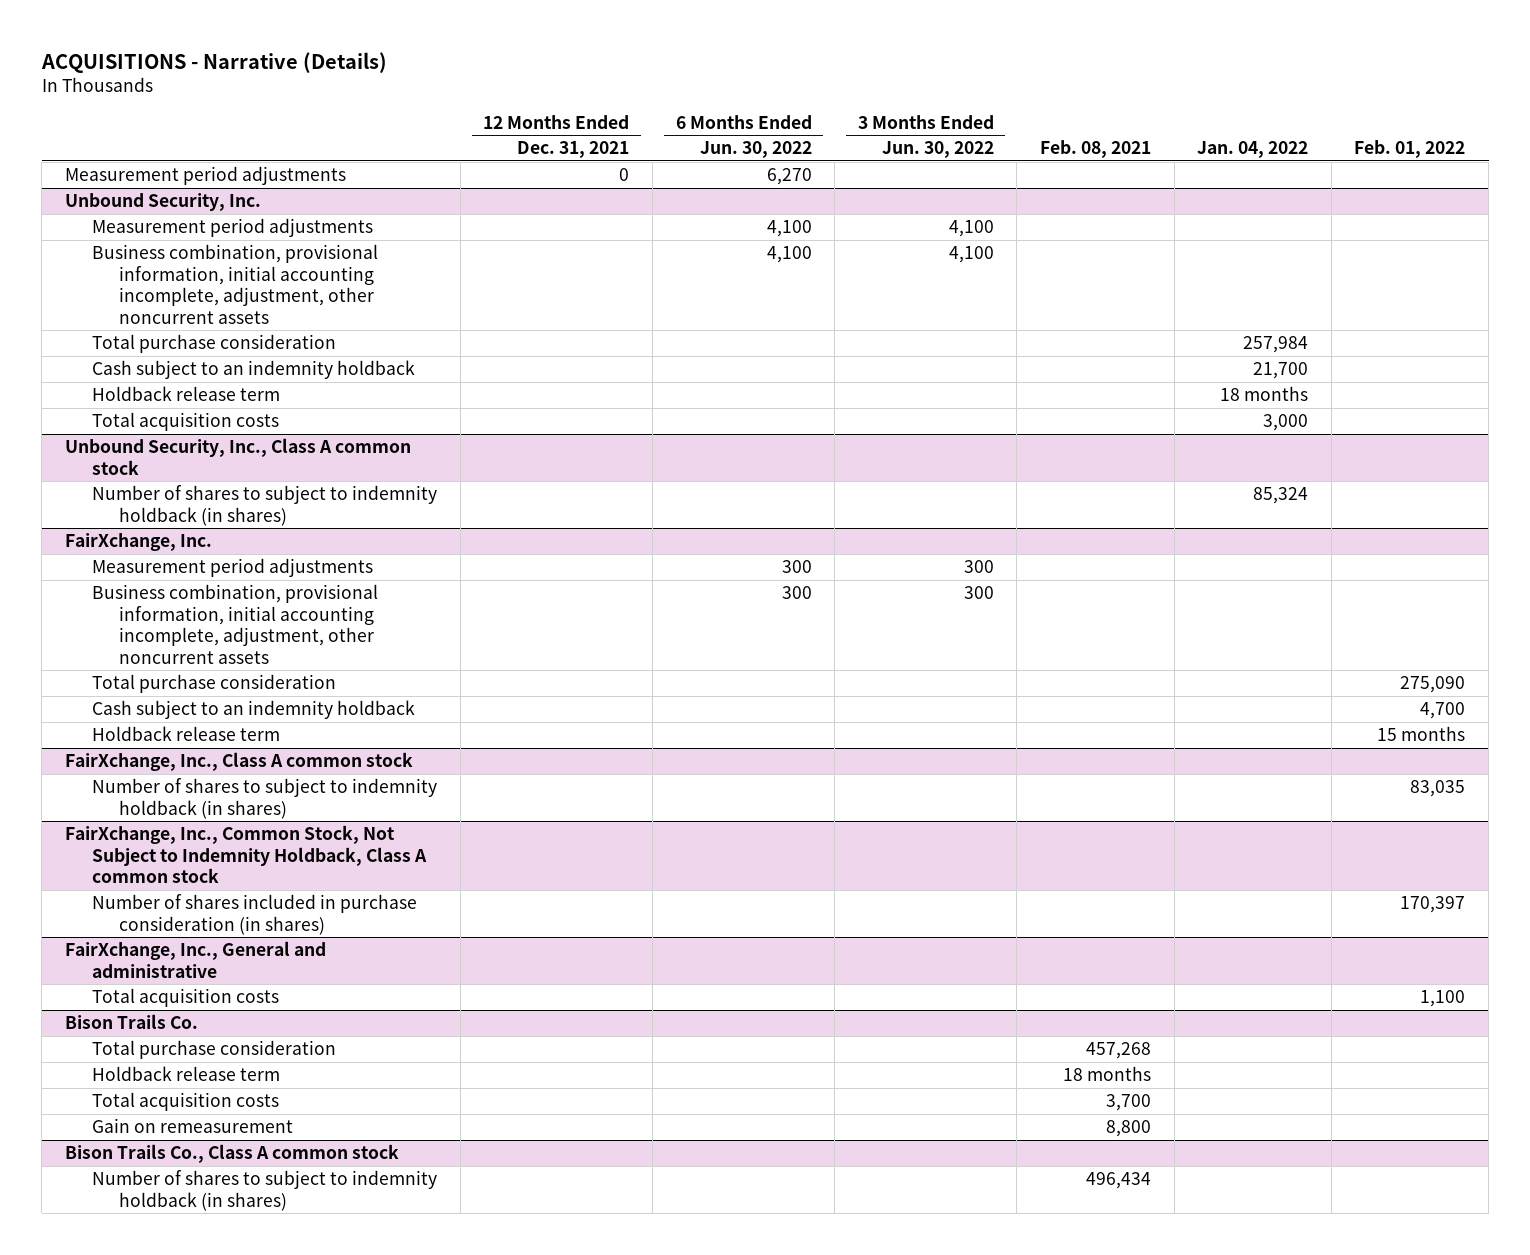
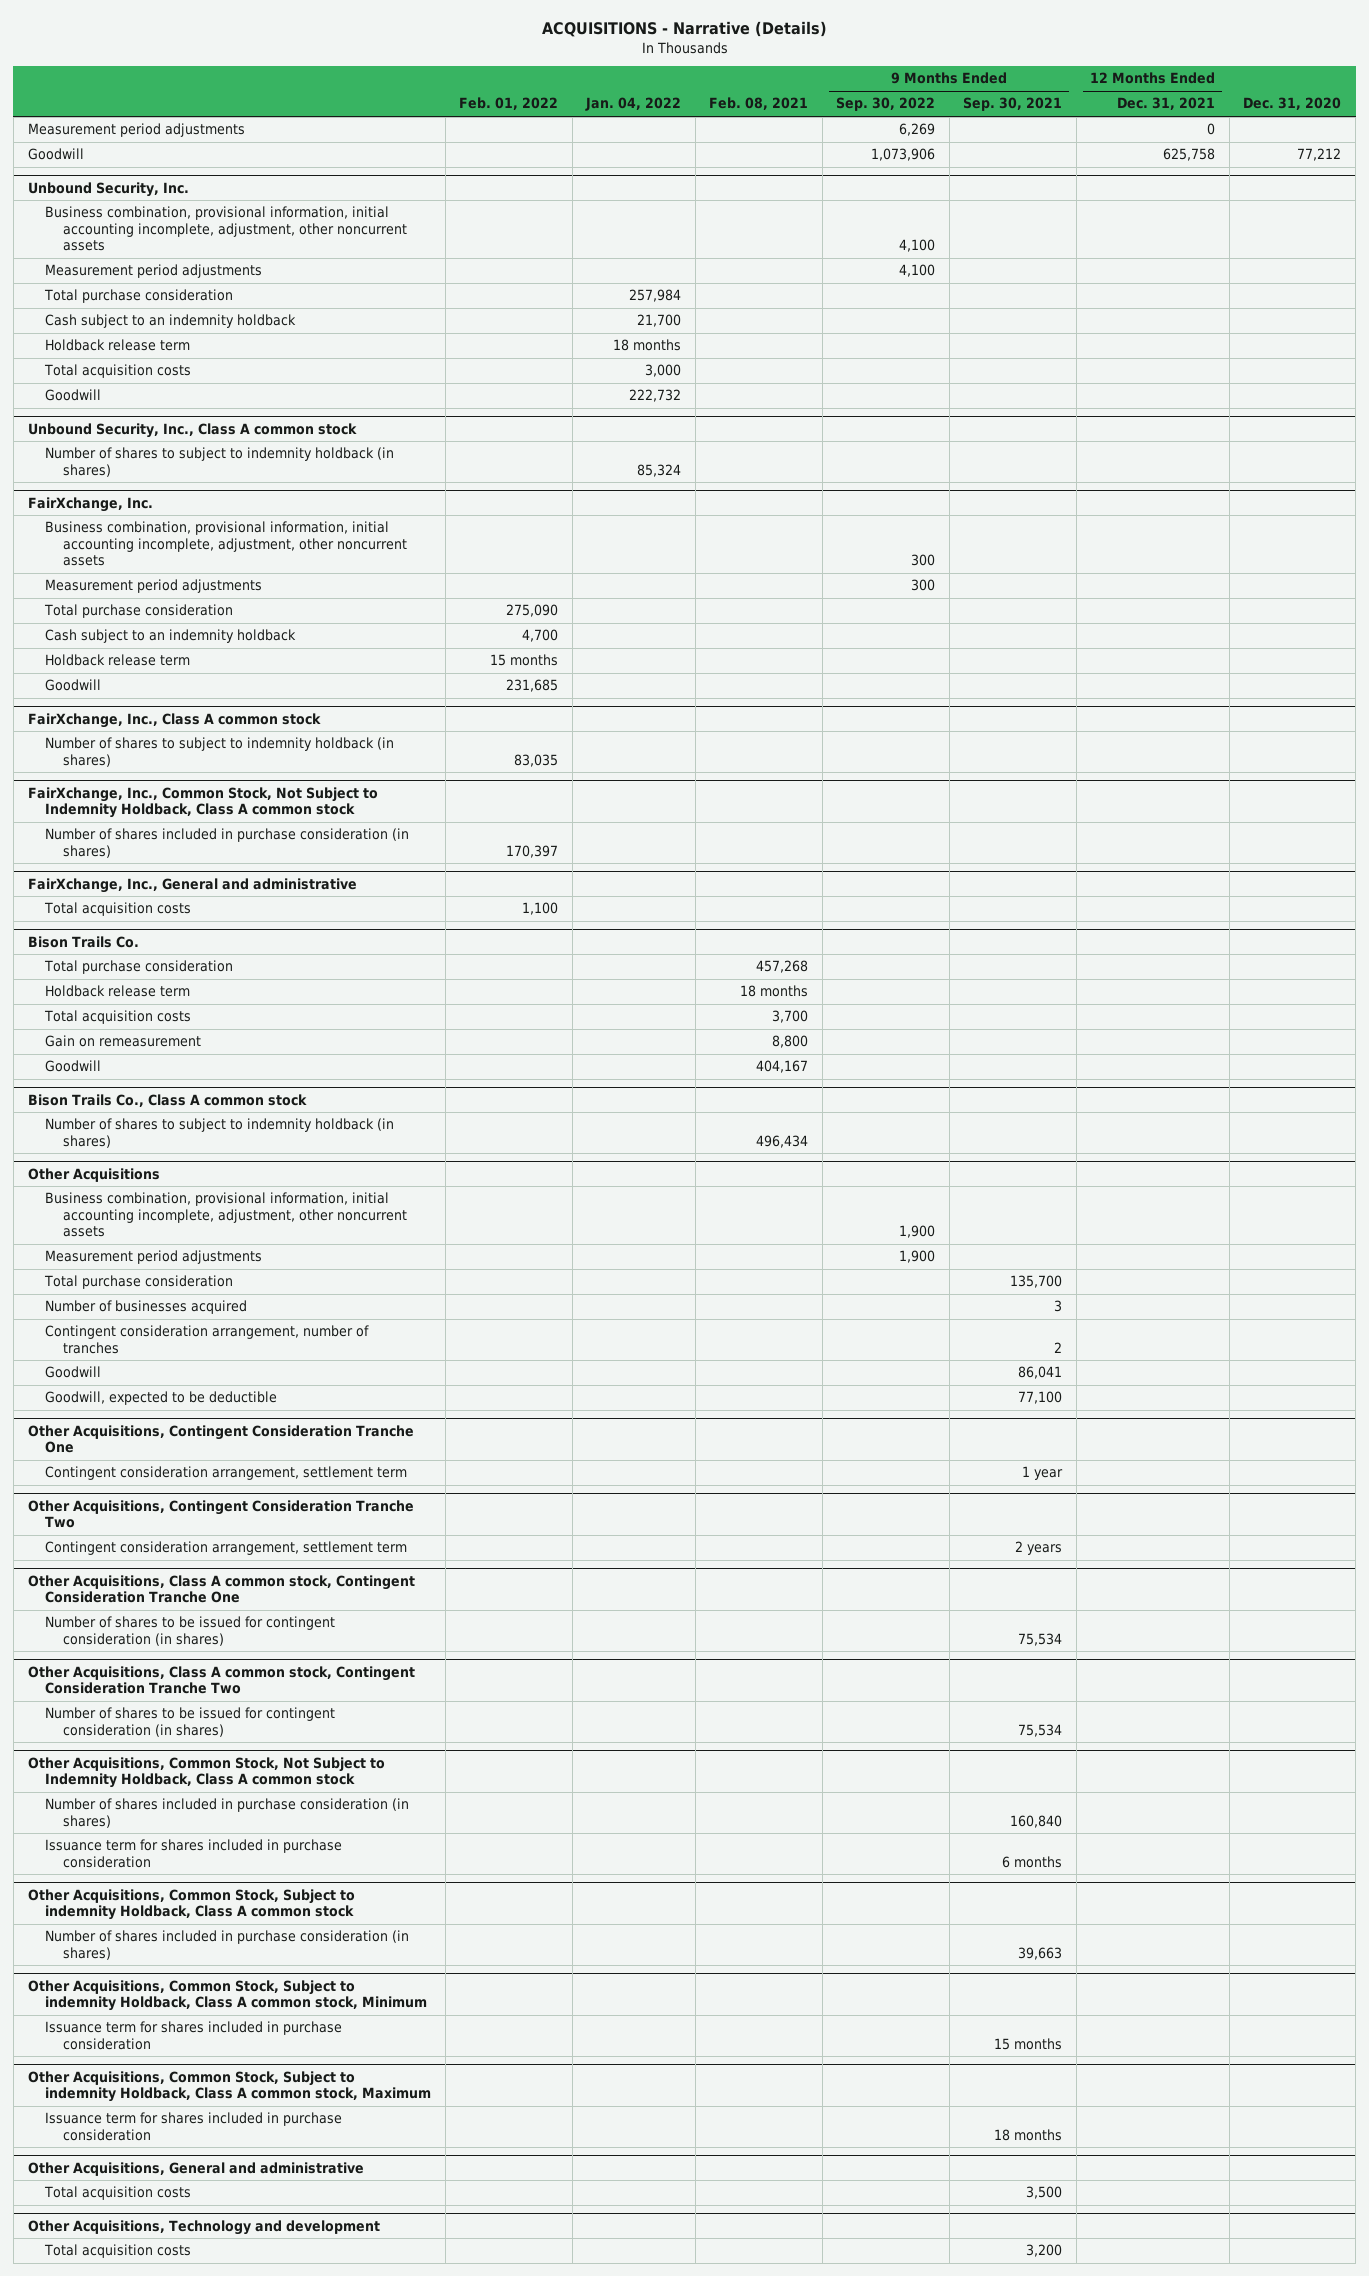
- | 12 Months Ended Dec. 31, 2021 | 6 Months Ended Jun. 30, 2022 | 3 Months Ended Jun. 30, 2022 | Feb. 08, 2021 | Jan. 04, 2022 | Feb. 01, 2022
+ | Feb. 01, 2022 | Jan. 04, 2022 | Feb. 08, 2021 | 9 Months Ended Sep. 30, 2022 | 9 Months Ended Sep. 30, 2021 | 12 Months Ended Dec. 31, 2021 | Dec. 31, 2020
+ Goodwill | | | | 1,073,906 | | 625,758 | 77,212
@ Unbound Security, Inc.
moved down: Measurement period adjustments | | | | 4,100 | | |
+ Goodwill | | 222,732 | | | | |
@ FairXchange, Inc.
moved down: Measurement period adjustments | | | | 300 | | |
+ Goodwill | 231,685 | | | | | |
@ Bison Trails Co.
+ Goodwill | | | 404,167 | | | |
+ Other Acquisitions
+ Business combination, provisional information, initial accounting incomplete, adjustment, other noncurrent assets | | | | 1,900 | | |
+ Measurement period adjustments | | | | 1,900 | | |
+ Total purchase consideration | | | | | 135,700 | |
+ Number of businesses acquired | | | | | 3 | |
+ Contingent consideration arrangement, number of tranches | | | | | 2 | |
+ Goodwill | | | | | 86,041 | |
+ Goodwill, expected to be deductible | | | | | 77,100 | |
+ Other Acquisitions, Contingent Consideration Tranche One
+ Contingent consideration arrangement, settlement term | | | | | 1 year | |
+ Other Acquisitions, Contingent Consideration Tranche Two
+ Contingent consideration arrangement, settlement term | | | | | 2 years | |
+ Other Acquisitions, Class A common stock, Contingent Consideration Tranche One
+ Number of shares to be issued for contingent consideration (in shares) | | | | | 75,534 | |
+ Other Acquisitions, Class A common stock, Contingent Consideration Tranche Two
+ Number of shares to be issued for contingent consideration (in shares) | | | | | 75,534 | |
+ Other Acquisitions, Common Stock, Not Subject to Indemnity Holdback, Class A common stock
+ Number of shares included in purchase consideration (in shares) | | | | | 160,840 | |
+ Issuance term for shares included in purchase consideration | | | | | 6 months | |
+ Other Acquisitions, Common Stock, Subject to indemnity Holdback, Class A common stock
+ Number of shares included in purchase consideration (in shares) | | | | | 39,663 | |
+ Other Acquisitions, Common Stock, Subject to indemnity Holdback, Class A common stock, Minimum
+ Issuance term for shares included in purchase consideration | | | | | 15 months | |
+ Other Acquisitions, Common Stock, Subject to indemnity Holdback, Class A common stock, Maximum
+ Issuance term for shares included in purchase consideration | | | | | 18 months | |
+ Other Acquisitions, General and administrative
+ Total acquisition costs | | | | | 3,500 | |
+ Other Acquisitions, Technology and development
+ Total acquisition costs | | | | | 3,200 | |

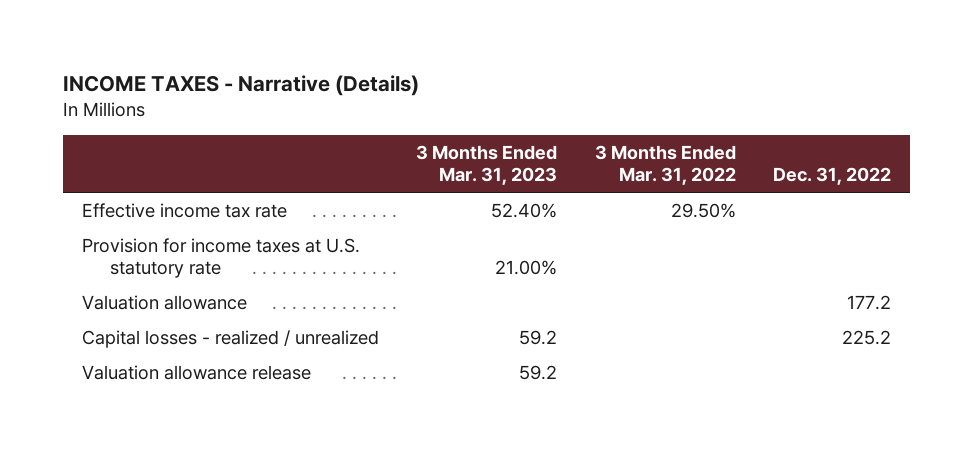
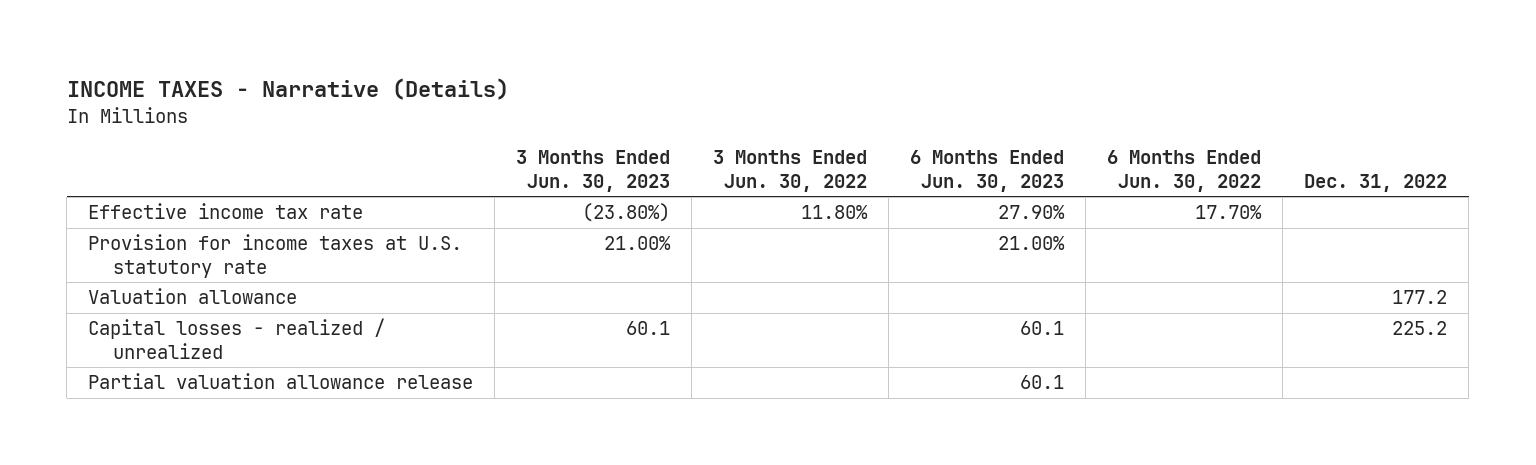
- | 3 Months Ended Mar. 31, 2023 | 3 Months Ended Mar. 31, 2022 | Dec. 31, 2022
+ | 3 Months Ended Jun. 30, 2023 | 3 Months Ended Jun. 30, 2022 | 6 Months Ended Jun. 30, 2023 | 6 Months Ended Jun. 30, 2022 | Dec. 31, 2022
- Valuation allowance release | 59.2 | |
+ Partial valuation allowance release | | | 60.1 | |

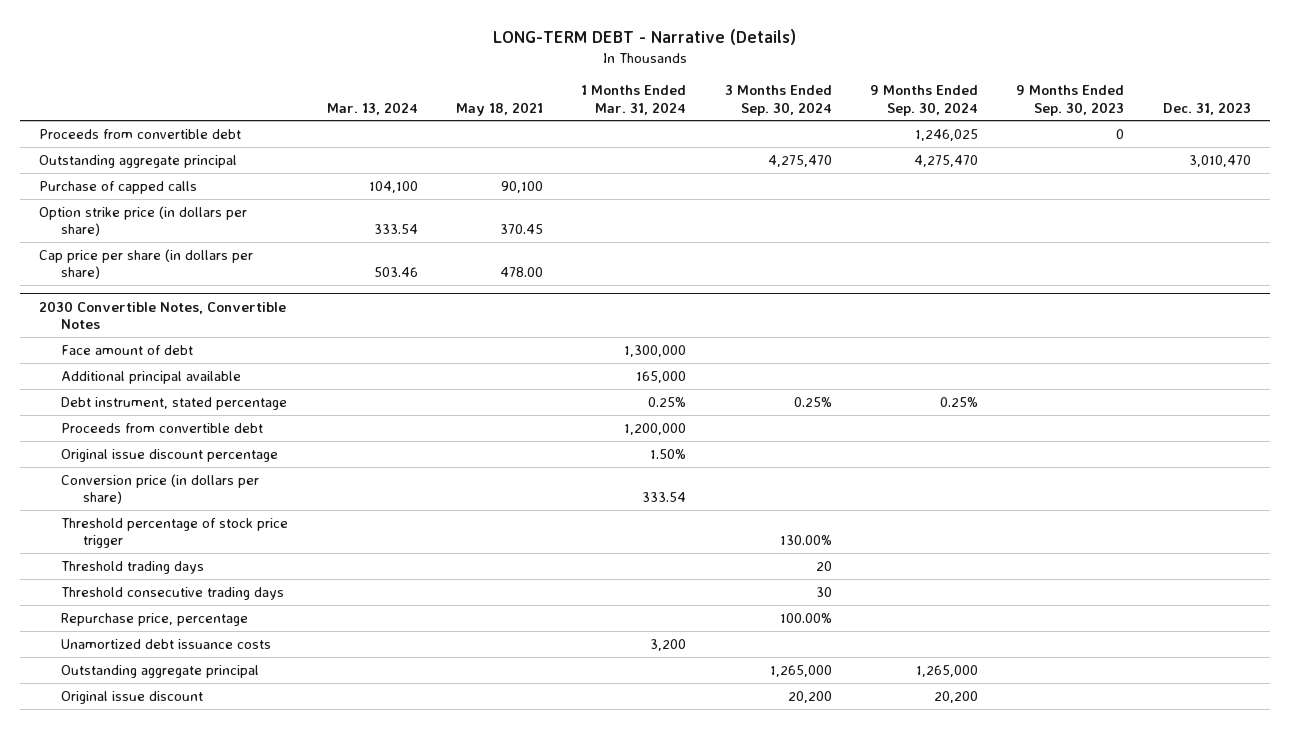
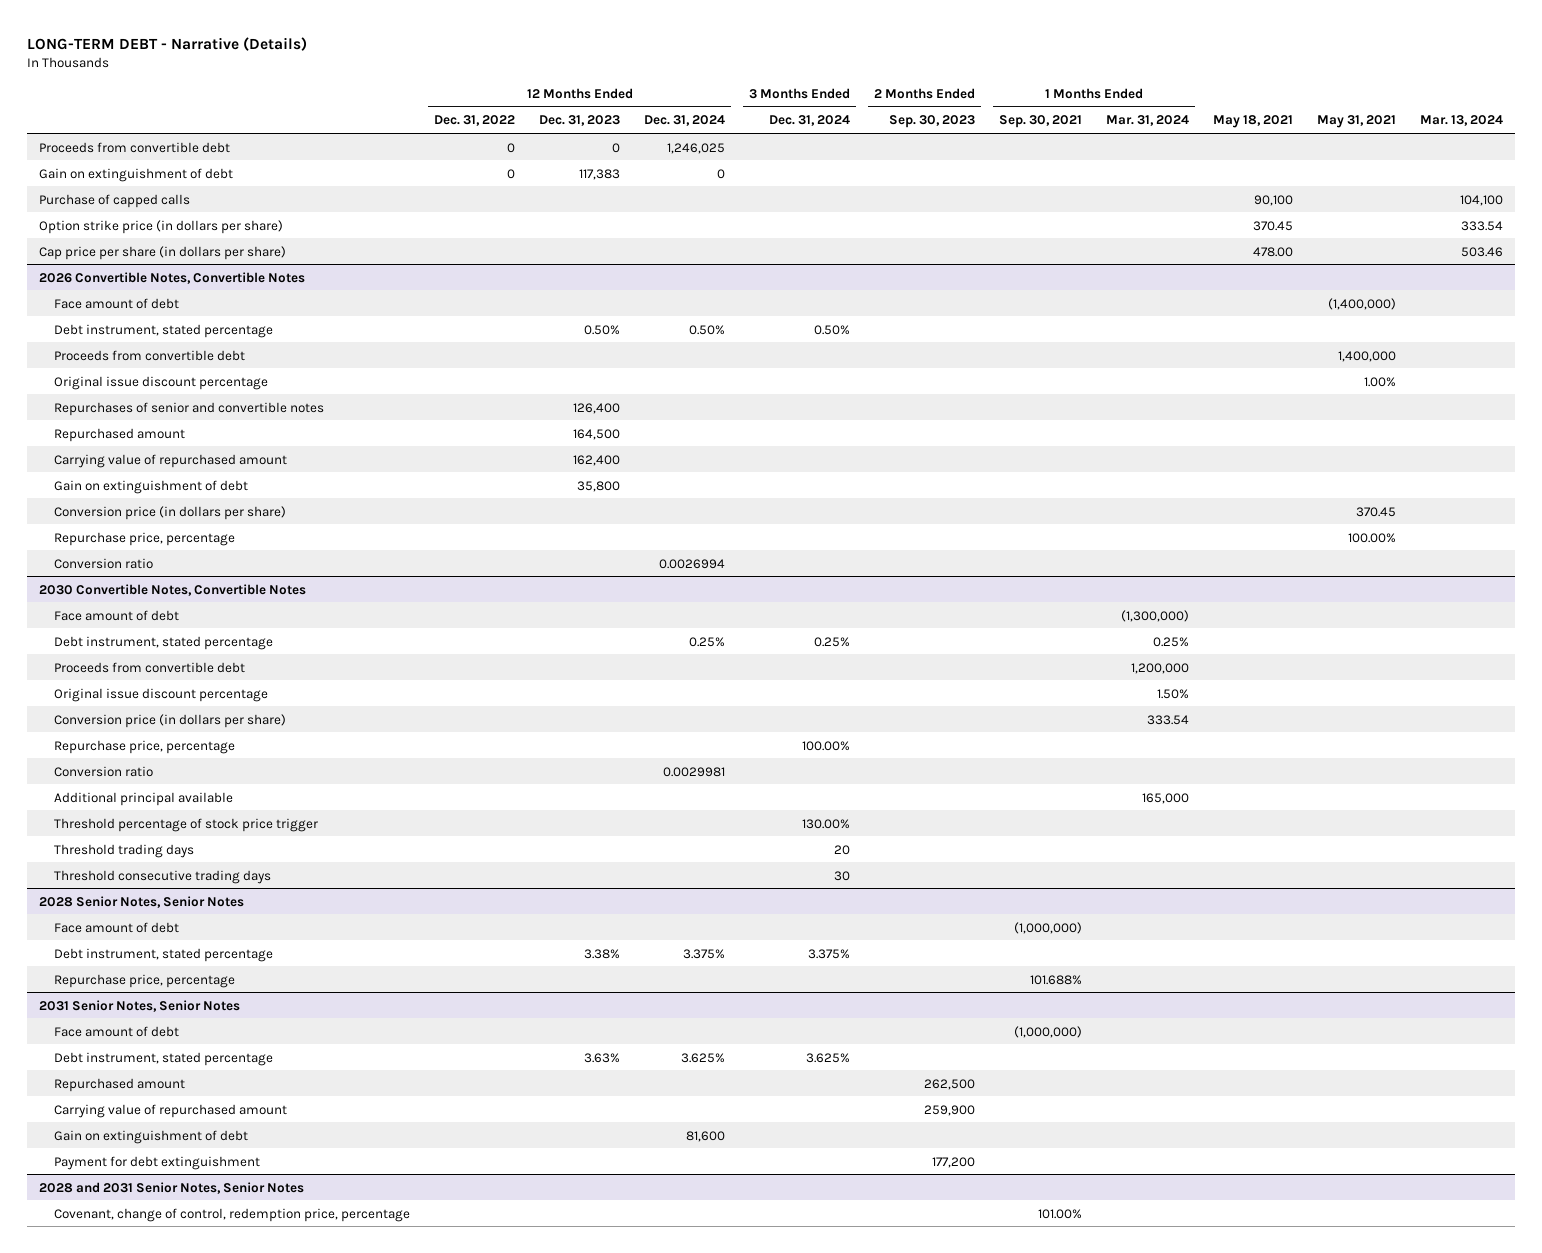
- | Mar. 13, 2024 | May 18, 2021 | 1 Months Ended Mar. 31, 2024 | 3 Months Ended Sep. 30, 2024 | 9 Months Ended Sep. 30, 2024 | 9 Months Ended Sep. 30, 2023 | Dec. 31, 2023
+ | 12 Months Ended Dec. 31, 2022 | 12 Months Ended Dec. 31, 2023 | 12 Months Ended Dec. 31, 2024 | 3 Months Ended Dec. 31, 2024 | 2 Months Ended Sep. 30, 2023 | 1 Months Ended Sep. 30, 2021 | 1 Months Ended Mar. 31, 2024 | May 18, 2021 | May 31, 2021 | Mar. 13, 2024
- Outstanding aggregate principal | | | | 4,275,470 | 4,275,470 | | 3,010,470
+ Gain on extinguishment of debt | 0 | 117,383 | 0 | | | | | | |
+ 2026 Convertible Notes, Convertible Notes
+ Face amount of debt | | | | | | | | | (1,400,000) |
+ Debt instrument, stated percentage | | 0.50% | 0.50% | 0.50% | | | | | |
+ Proceeds from convertible debt | | | | | | | | | 1,400,000 |
+ Original issue discount percentage | | | | | | | | | 1.00% |
+ Repurchases of senior and convertible notes | | 126,400 | | | | | | | |
+ Repurchased amount | | 164,500 | | | | | | | |
+ Carrying value of repurchased amount | | 162,400 | | | | | | | |
+ Gain on extinguishment of debt | | 35,800 | | | | | | | |
+ Conversion price (in dollars per share) | | | | | | | | | 370.45 |
+ Repurchase price, percentage | | | | | | | | | 100.00% |
+ Conversion ratio | | | 0.0026994 | | | | | | |
@ 2030 Convertible Notes, Convertible Notes
- Face amount of debt | | | 1,300,000 | | | |
+ Face amount of debt | | | | | | | (1,300,000) | | |
moved up: Repurchase price, percentage | | | | 100.00% | | | | | |
+ Conversion ratio | | | 0.0029981 | | | | | | |
moved down: Additional principal available | | | | | | | 165,000 | | |
- Unamortized debt issuance costs | | | 3,200 | | | |
- Outstanding aggregate principal | | | | 1,265,000 | 1,265,000 | |
- Original issue discount | | | | 20,200 | 20,200 | |
+ 2028 Senior Notes, Senior Notes
+ Face amount of debt | | | | | | (1,000,000) | | | |
+ Debt instrument, stated percentage | | 3.38% | 3.375% | 3.375% | | | | | |
+ Repurchase price, percentage | | | | | | 101.688% | | | |
+ 2031 Senior Notes, Senior Notes
+ Face amount of debt | | | | | | (1,000,000) | | | |
+ Debt instrument, stated percentage | | 3.63% | 3.625% | 3.625% | | | | | |
+ Repurchased amount | | | | | 262,500 | | | | |
+ Carrying value of repurchased amount | | | | | 259,900 | | | | |
+ Gain on extinguishment of debt | | | 81,600 | | | | | | |
+ Payment for debt extinguishment | | | | | 177,200 | | | | |
+ 2028 and 2031 Senior Notes, Senior Notes
+ Covenant, change of control, redemption price, percentage | | | | | | 101.00% | | | |

